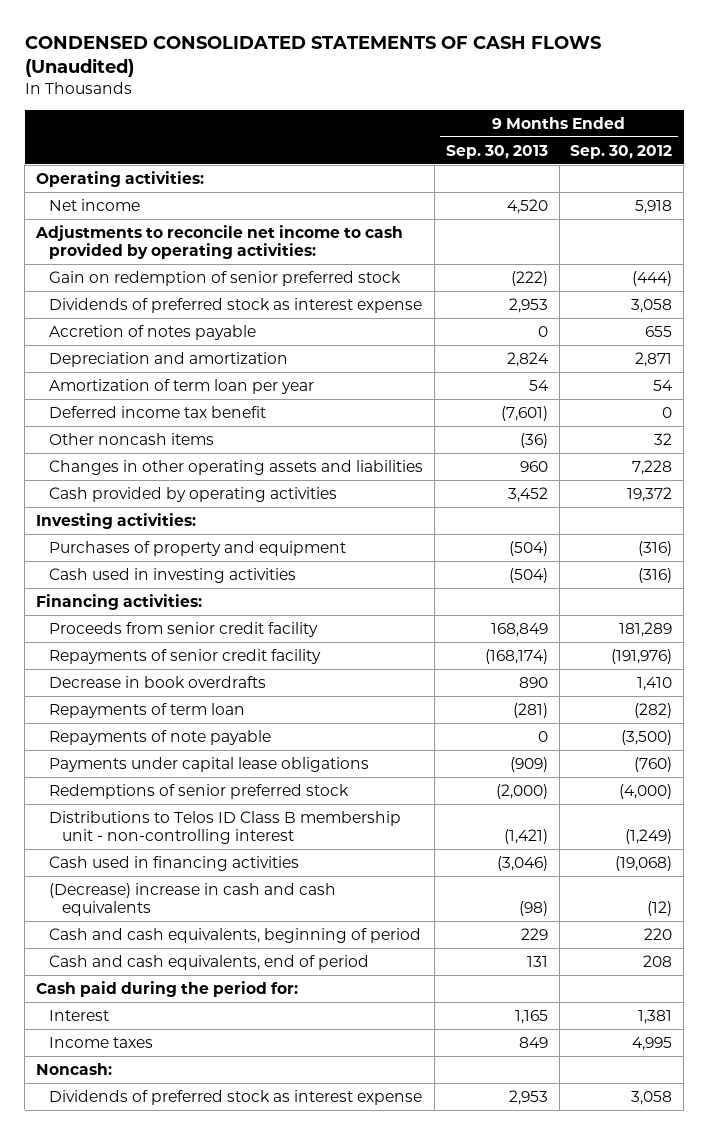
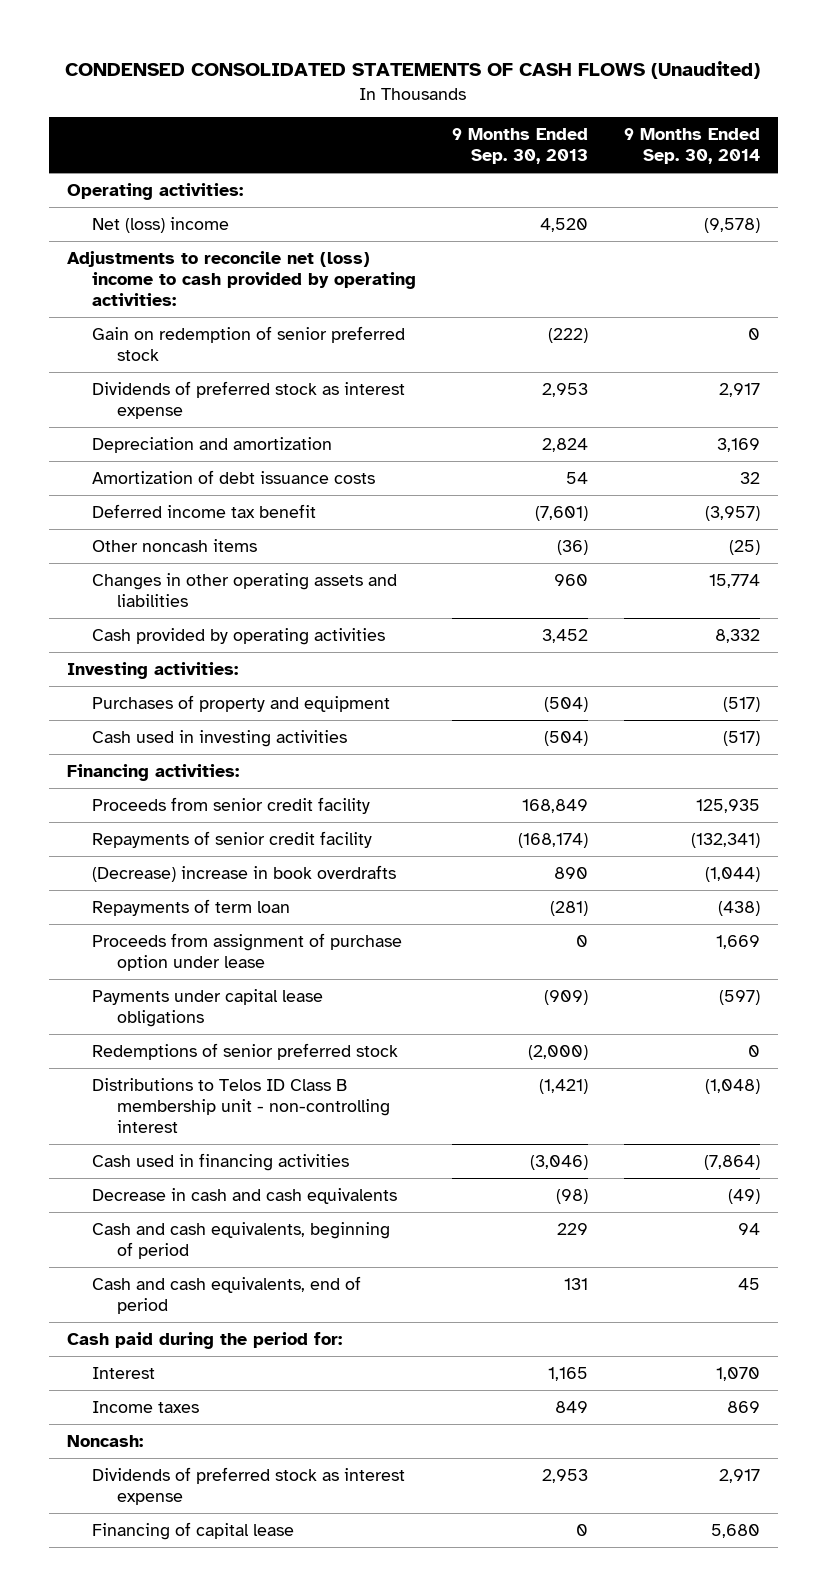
- | 9 Months Ended Sep. 30, 2013 | 9 Months Ended Sep. 30, 2012
+ | 9 Months Ended Sep. 30, 2013 | 9 Months Ended Sep. 30, 2014
- Net income | 4,520 | 5,918
- Adjustments to reconcile net income to cash provided by operating activities:
+ Net (loss) income | 4,520 | (9,578)
+ Adjustments to reconcile net (loss) income to cash provided by operating activities:
- Accretion of notes payable | 0 | 655
- Amortization of term loan per year | 54 | 54
+ Amortization of debt issuance costs | 54 | 32
- Decrease in book overdrafts | 890 | 1,410
+ (Decrease) increase in book overdrafts | 890 | (1,044)
- Repayments of note payable | 0 | (3,500)
+ Proceeds from assignment of purchase option under lease | 0 | 1,669
- (Decrease) increase in cash and cash equivalents | (98) | (12)
+ Decrease in cash and cash equivalents | (98) | (49)
+ Financing of capital lease | 0 | 5,680

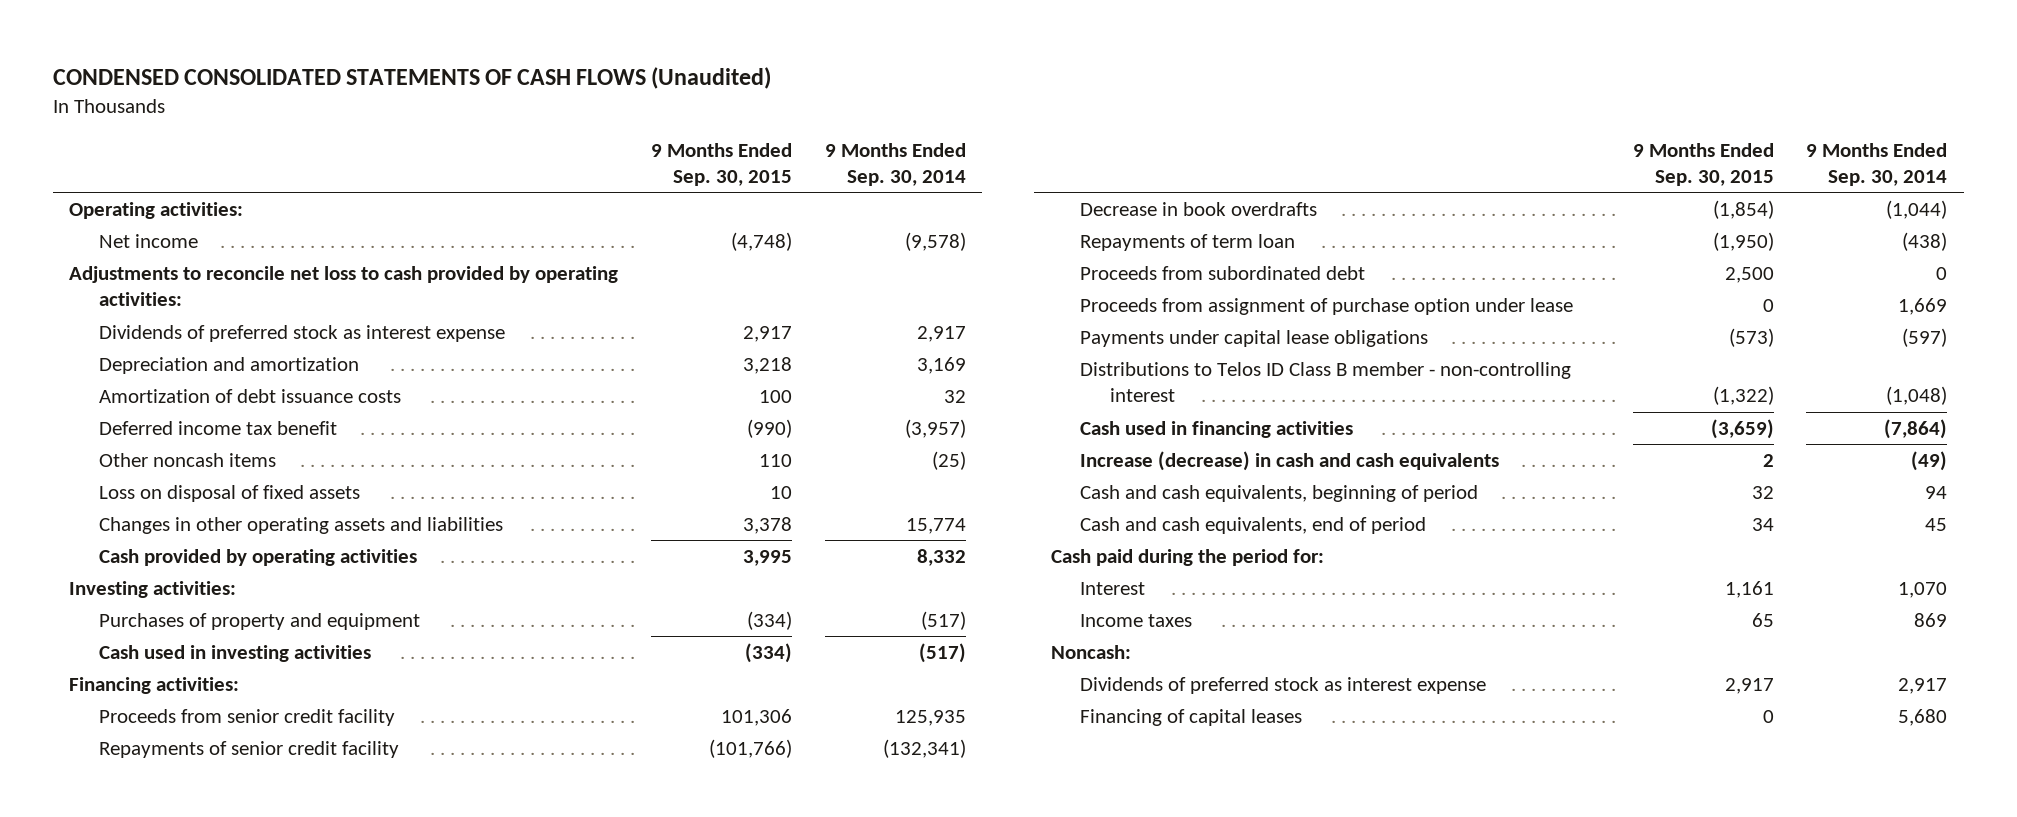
- | 9 Months Ended Sep. 30, 2013 | 9 Months Ended Sep. 30, 2014
+ | 9 Months Ended Sep. 30, 2015 | 9 Months Ended Sep. 30, 2014
- Net (loss) income | 4,520 | (9,578)
- Adjustments to reconcile net (loss) income to cash provided by operating activities:
- Gain on redemption of senior preferred stock | (222) | 0
+ Net income | (4,748) | (9,578)
+ Adjustments to reconcile net loss to cash provided by operating activities:
+ Loss on disposal of fixed assets | 10 |
- (Decrease) increase in book overdrafts | 890 | (1,044)
+ Decrease in book overdrafts | (1,854) | (1,044)
+ Proceeds from subordinated debt | 2,500 | 0
- Redemptions of senior preferred stock | (2,000) | 0
- Distributions to Telos ID Class B membership unit - non-controlling interest | (1,421) | (1,048)
+ Distributions to Telos ID Class B member - non-controlling interest | (1,322) | (1,048)
- Decrease in cash and cash equivalents | (98) | (49)
+ Increase (decrease) in cash and cash equivalents | 2 | (49)
- Financing of capital lease | 0 | 5,680
+ Financing of capital leases | 0 | 5,680

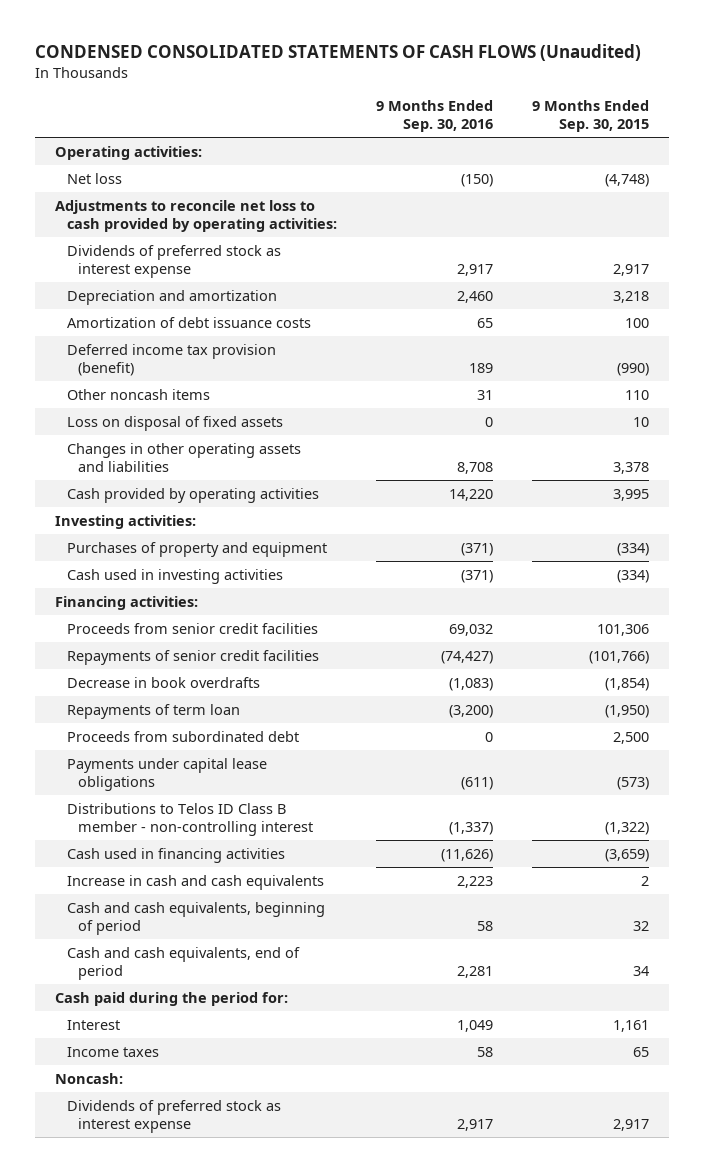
- | 9 Months Ended Sep. 30, 2015 | 9 Months Ended Sep. 30, 2014
+ | 9 Months Ended Sep. 30, 2016 | 9 Months Ended Sep. 30, 2015
- Net income | (4,748) | (9,578)
+ Net loss | (150) | (4,748)
- Deferred income tax benefit | (990) | (3,957)
+ Deferred income tax provision (benefit) | 189 | (990)
- Proceeds from senior credit facility | 101,306 | 125,935
- Repayments of senior credit facility | (101,766) | (132,341)
+ Proceeds from senior credit facilities | 69,032 | 101,306
+ Repayments of senior credit facilities | (74,427) | (101,766)
- Proceeds from assignment of purchase option under lease | 0 | 1,669
- Increase (decrease) in cash and cash equivalents | 2 | (49)
+ Increase in cash and cash equivalents | 2,223 | 2
- Financing of capital leases | 0 | 5,680

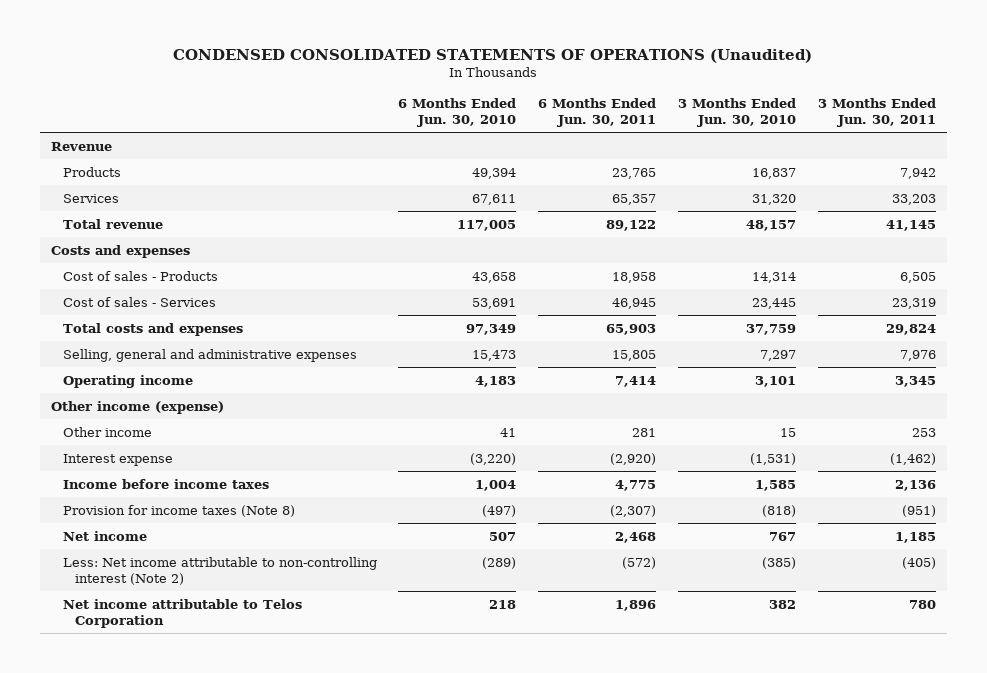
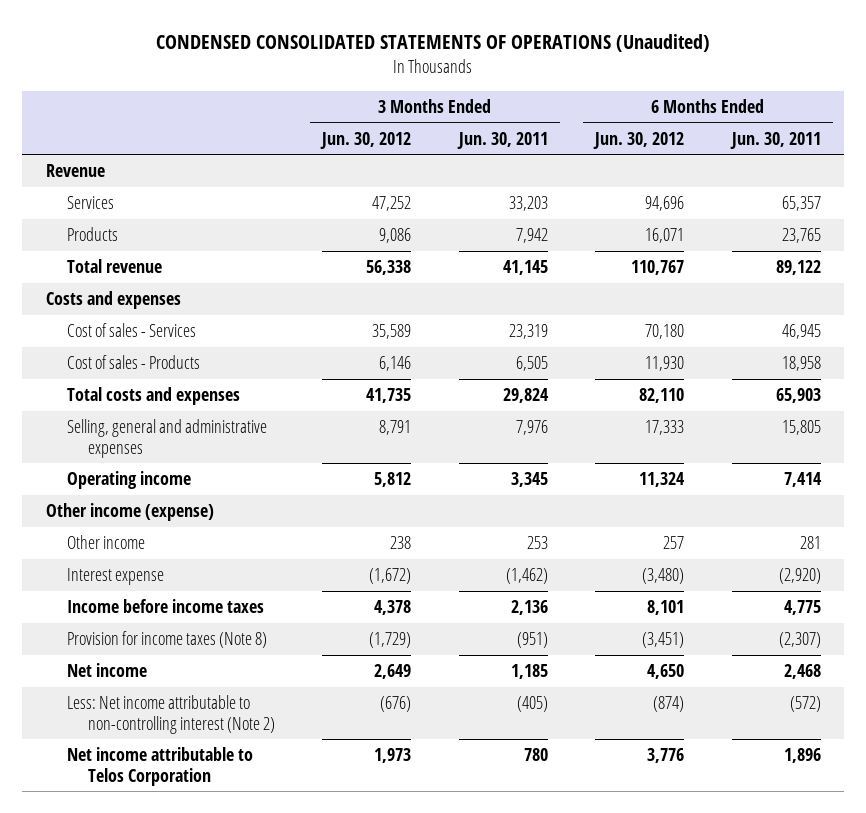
- | 6 Months Ended Jun. 30, 2010 | 6 Months Ended Jun. 30, 2011 | 3 Months Ended Jun. 30, 2010 | 3 Months Ended Jun. 30, 2011
+ | 3 Months Ended Jun. 30, 2012 | 3 Months Ended Jun. 30, 2011 | 6 Months Ended Jun. 30, 2012 | 6 Months Ended Jun. 30, 2011
moved down: Products | 9,086 | 7,942 | 16,071 | 23,765
moved down: Cost of sales - Products | 6,146 | 6,505 | 11,930 | 18,958

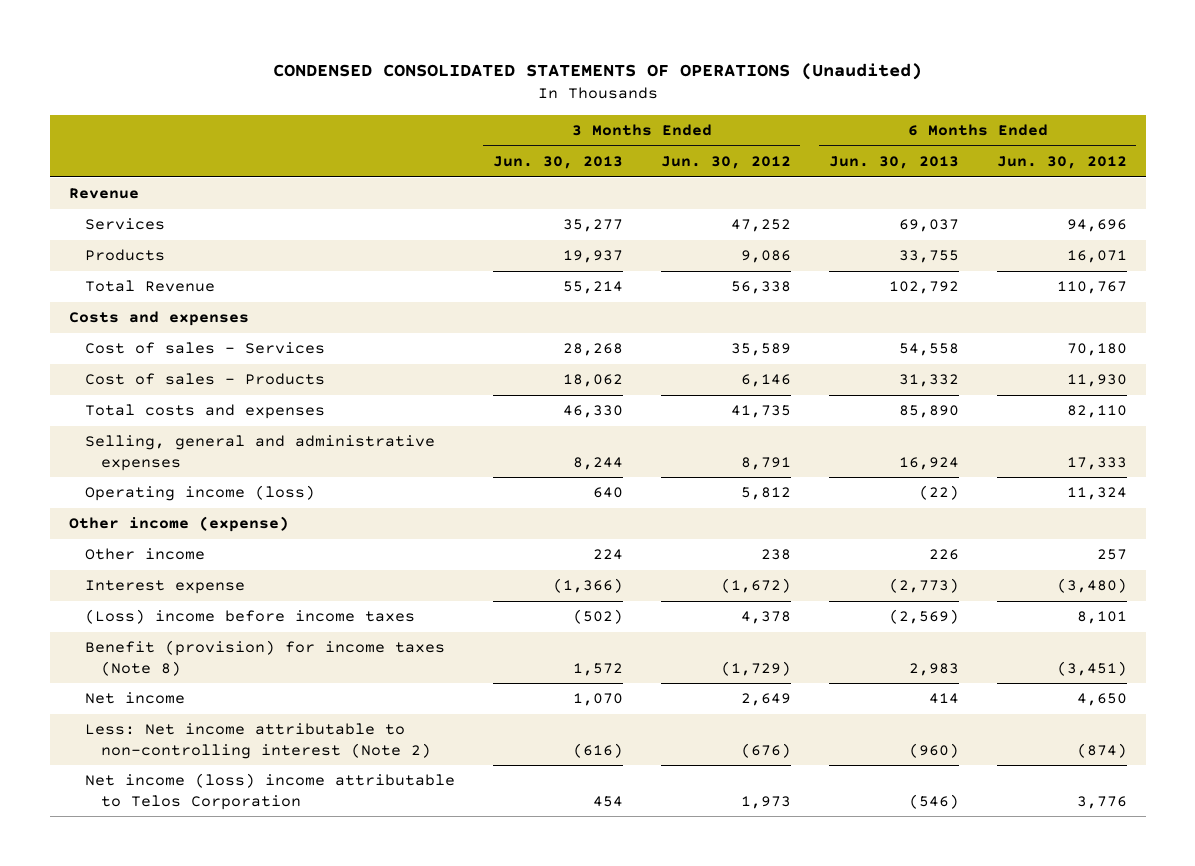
- | 3 Months Ended Jun. 30, 2012 | 3 Months Ended Jun. 30, 2011 | 6 Months Ended Jun. 30, 2012 | 6 Months Ended Jun. 30, 2011
+ | 3 Months Ended Jun. 30, 2013 | 3 Months Ended Jun. 30, 2012 | 6 Months Ended Jun. 30, 2013 | 6 Months Ended Jun. 30, 2012
- Total revenue | 56,338 | 41,145 | 110,767 | 89,122
+ Total Revenue | 55,214 | 56,338 | 102,792 | 110,767
- Operating income | 5,812 | 3,345 | 11,324 | 7,414
+ Operating income (loss) | 640 | 5,812 | (22) | 11,324
- Income before income taxes | 4,378 | 2,136 | 8,101 | 4,775
- Provision for income taxes (Note 8) | (1,729) | (951) | (3,451) | (2,307)
+ (Loss) income before income taxes | (502) | 4,378 | (2,569) | 8,101
+ Benefit (provision) for income taxes (Note 8) | 1,572 | (1,729) | 2,983 | (3,451)
- Net income attributable to Telos Corporation | 1,973 | 780 | 3,776 | 1,896
+ Net income (loss) income attributable to Telos Corporation | 454 | 1,973 | (546) | 3,776

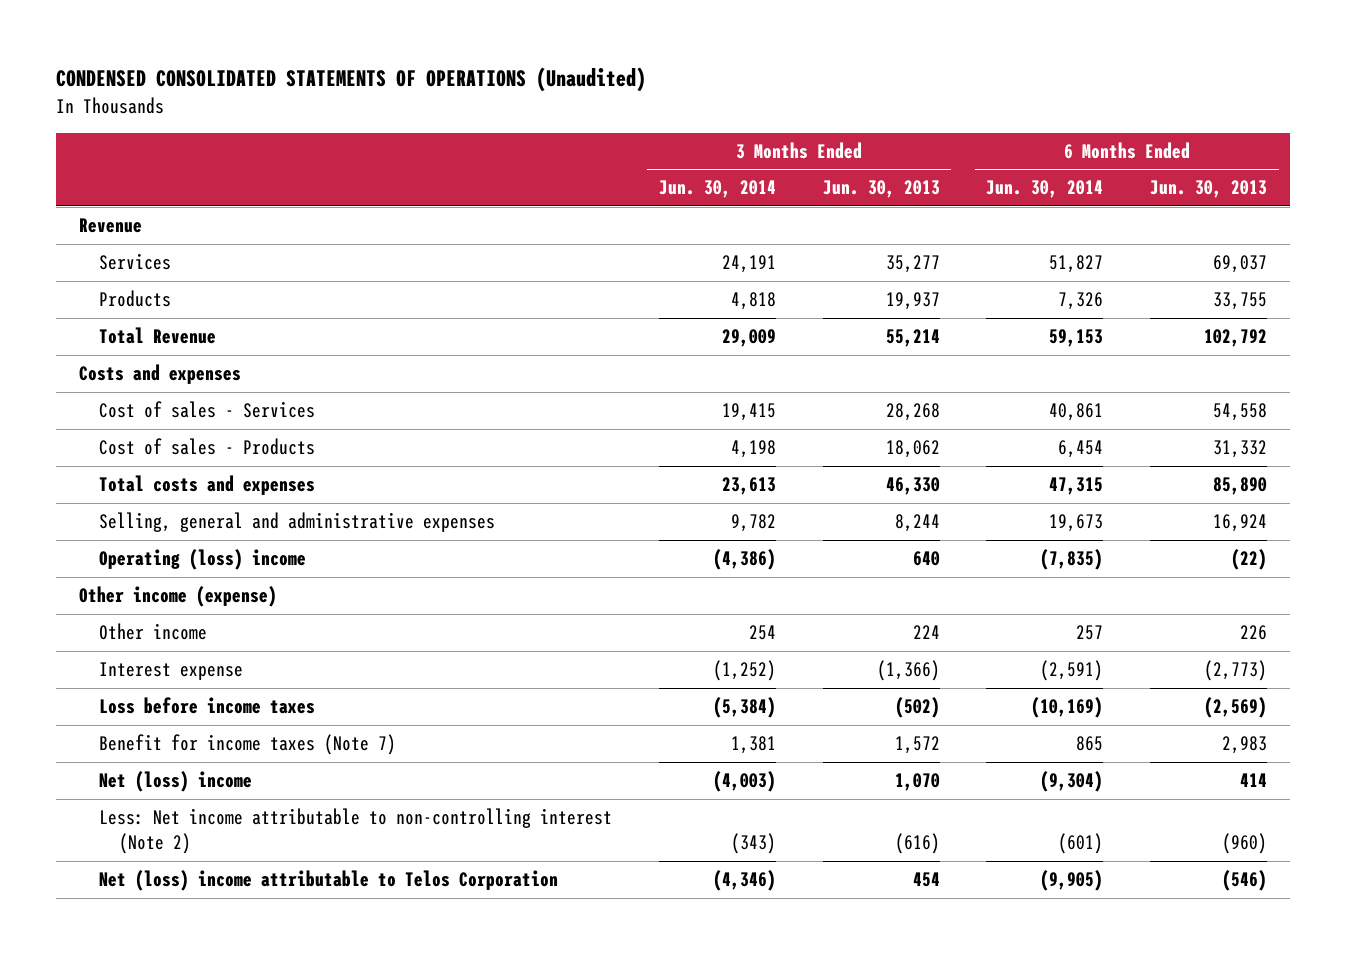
- | 3 Months Ended Jun. 30, 2013 | 3 Months Ended Jun. 30, 2012 | 6 Months Ended Jun. 30, 2013 | 6 Months Ended Jun. 30, 2012
+ | 3 Months Ended Jun. 30, 2014 | 3 Months Ended Jun. 30, 2013 | 6 Months Ended Jun. 30, 2014 | 6 Months Ended Jun. 30, 2013
- Operating income (loss) | 640 | 5,812 | (22) | 11,324
+ Operating (loss) income | (4,386) | 640 | (7,835) | (22)
- (Loss) income before income taxes | (502) | 4,378 | (2,569) | 8,101
- Benefit (provision) for income taxes (Note 8) | 1,572 | (1,729) | 2,983 | (3,451)
- Net income | 1,070 | 2,649 | 414 | 4,650
+ Loss before income taxes | (5,384) | (502) | (10,169) | (2,569)
+ Benefit for income taxes (Note 7) | 1,381 | 1,572 | 865 | 2,983
+ Net (loss) income | (4,003) | 1,070 | (9,304) | 414
- Net income (loss) income attributable to Telos Corporation | 454 | 1,973 | (546) | 3,776
+ Net (loss) income attributable to Telos Corporation | (4,346) | 454 | (9,905) | (546)

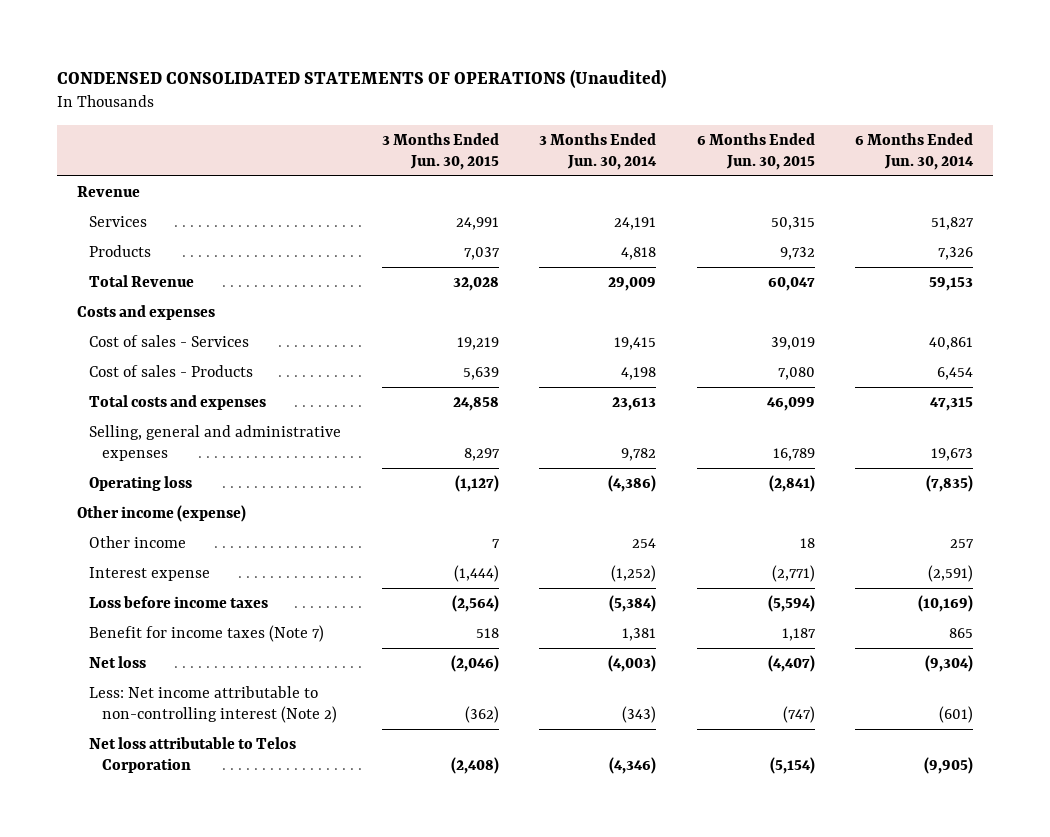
- | 3 Months Ended Jun. 30, 2014 | 3 Months Ended Jun. 30, 2013 | 6 Months Ended Jun. 30, 2014 | 6 Months Ended Jun. 30, 2013
+ | 3 Months Ended Jun. 30, 2015 | 3 Months Ended Jun. 30, 2014 | 6 Months Ended Jun. 30, 2015 | 6 Months Ended Jun. 30, 2014
- Operating (loss) income | (4,386) | 640 | (7,835) | (22)
+ Operating loss | (1,127) | (4,386) | (2,841) | (7,835)
- Net (loss) income | (4,003) | 1,070 | (9,304) | 414
+ Net loss | (2,046) | (4,003) | (4,407) | (9,304)
- Net (loss) income attributable to Telos Corporation | (4,346) | 454 | (9,905) | (546)
+ Net loss attributable to Telos Corporation | (2,408) | (4,346) | (5,154) | (9,905)

